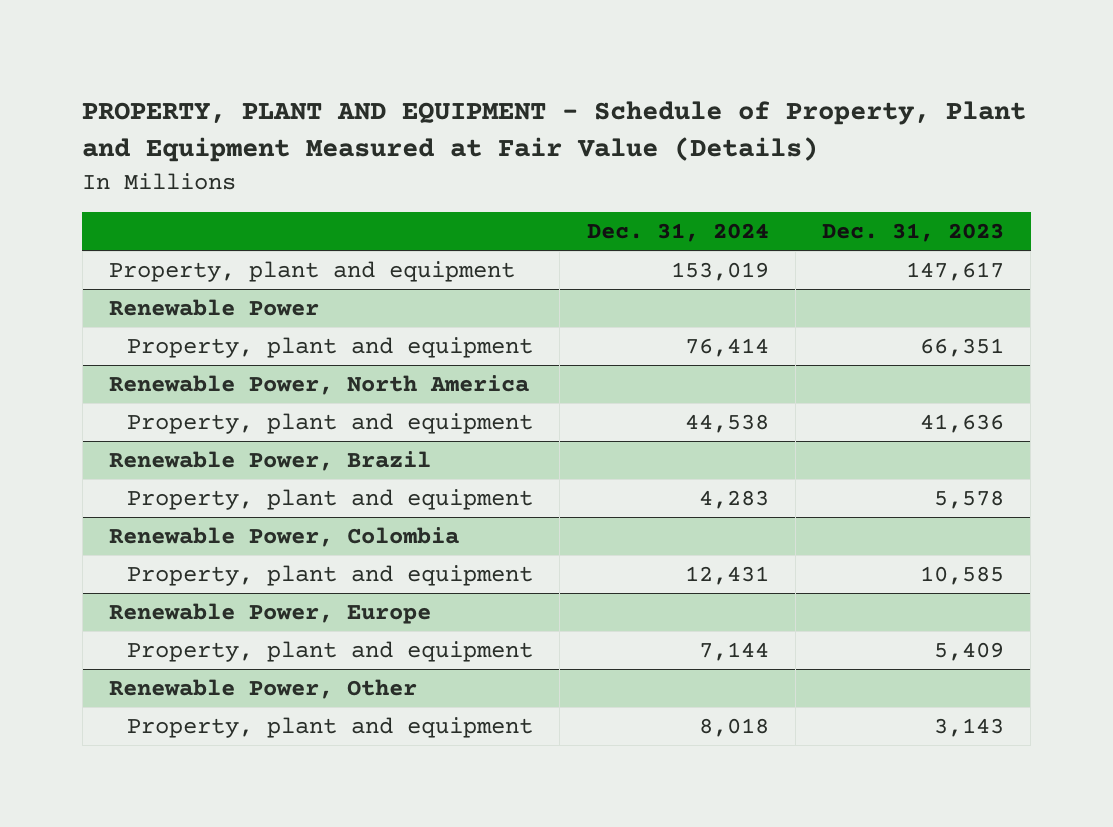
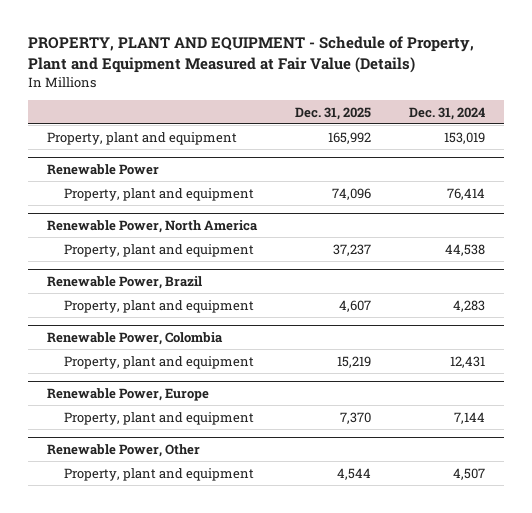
- | Dec. 31, 2024 | Dec. 31, 2023
+ | Dec. 31, 2025 | Dec. 31, 2024
@ Renewable Power, Other
- Property, plant and equipment | 8,018 | 3,143
+ Property, plant and equipment | 4,544 | 4,507

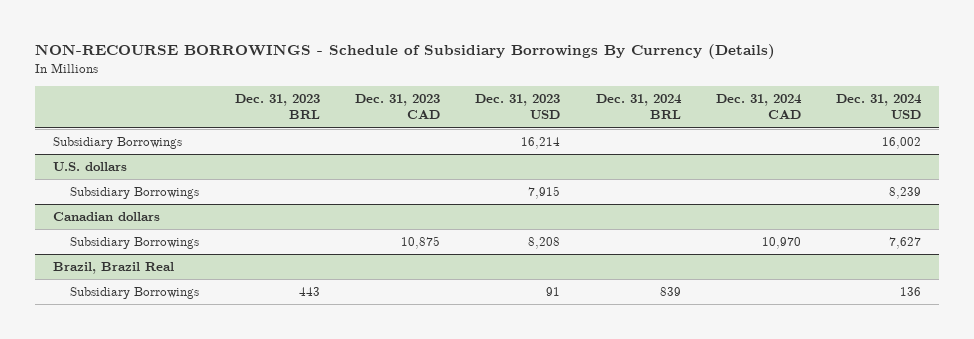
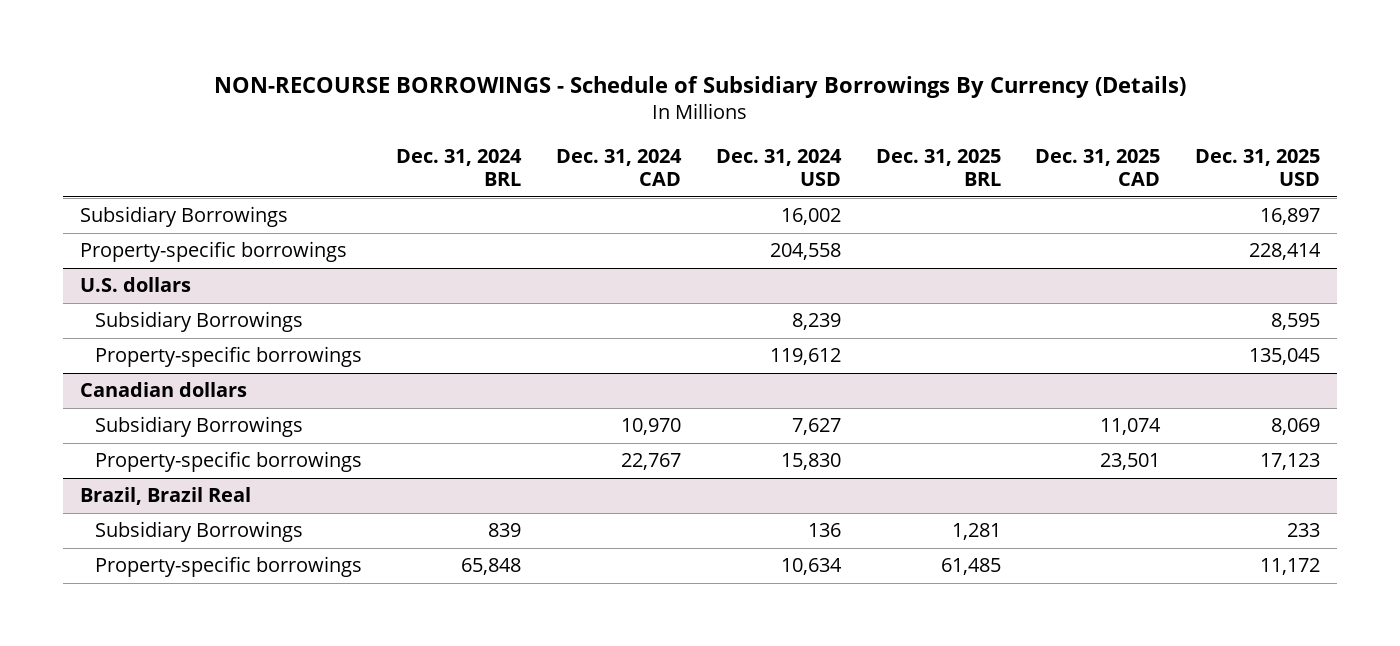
- | Dec. 31, 2023 BRL | Dec. 31, 2023 CAD | Dec. 31, 2023 USD | Dec. 31, 2024 BRL | Dec. 31, 2024 CAD | Dec. 31, 2024 USD
+ | Dec. 31, 2024 BRL | Dec. 31, 2024 CAD | Dec. 31, 2024 USD | Dec. 31, 2025 BRL | Dec. 31, 2025 CAD | Dec. 31, 2025 USD
+ Property-specific borrowings | | | 204,558 | | | 228,414
@ U.S. dollars
+ Property-specific borrowings | | | 119,612 | | | 135,045
@ Canadian dollars
+ Property-specific borrowings | | 22,767 | 15,830 | | 23,501 | 17,123
@ Brazil, Brazil Real
+ Property-specific borrowings | 65,848 | | 10,634 | 61,485 | | 11,172

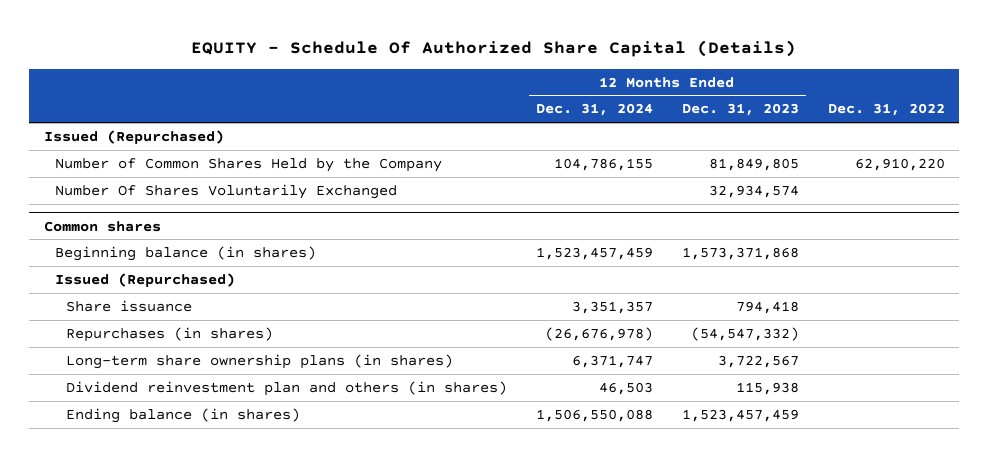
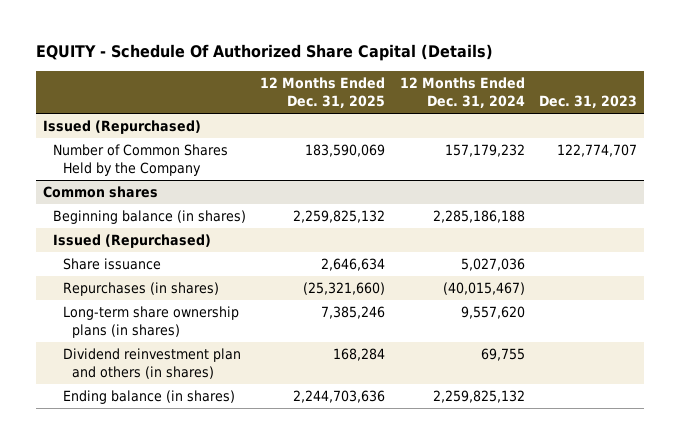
- | 12 Months Ended Dec. 31, 2024 | 12 Months Ended Dec. 31, 2023 | Dec. 31, 2022
+ | 12 Months Ended Dec. 31, 2025 | 12 Months Ended Dec. 31, 2024 | Dec. 31, 2023
- Number of Common Shares Held by the Company | 104,786,155 | 81,849,805 | 62,910,220
- Number Of Shares Voluntarily Exchanged | | 32,934,574 |
+ Number of Common Shares Held by the Company | 183,590,069 | 157,179,232 | 122,774,707
@ Common shares
- Beginning balance (in shares) | 1,523,457,459 | 1,573,371,868 |
+ Beginning balance (in shares) | 2,259,825,132 | 2,285,186,188 |
- Share issuance | 3,351,357 | 794,418 |
- Repurchases (in shares) | (26,676,978) | (54,547,332) |
- Long-term share ownership plans (in shares) | 6,371,747 | 3,722,567 |
- Dividend reinvestment plan and others (in shares) | 46,503 | 115,938 |
- Ending balance (in shares) | 1,506,550,088 | 1,523,457,459 |
+ Share issuance | 2,646,634 | 5,027,036 |
+ Repurchases (in shares) | (25,321,660) | (40,015,467) |
+ Long-term share ownership plans (in shares) | 7,385,246 | 9,557,620 |
+ Dividend reinvestment plan and others (in shares) | 168,284 | 69,755 |
+ Ending balance (in shares) | 2,244,703,636 | 2,259,825,132 |

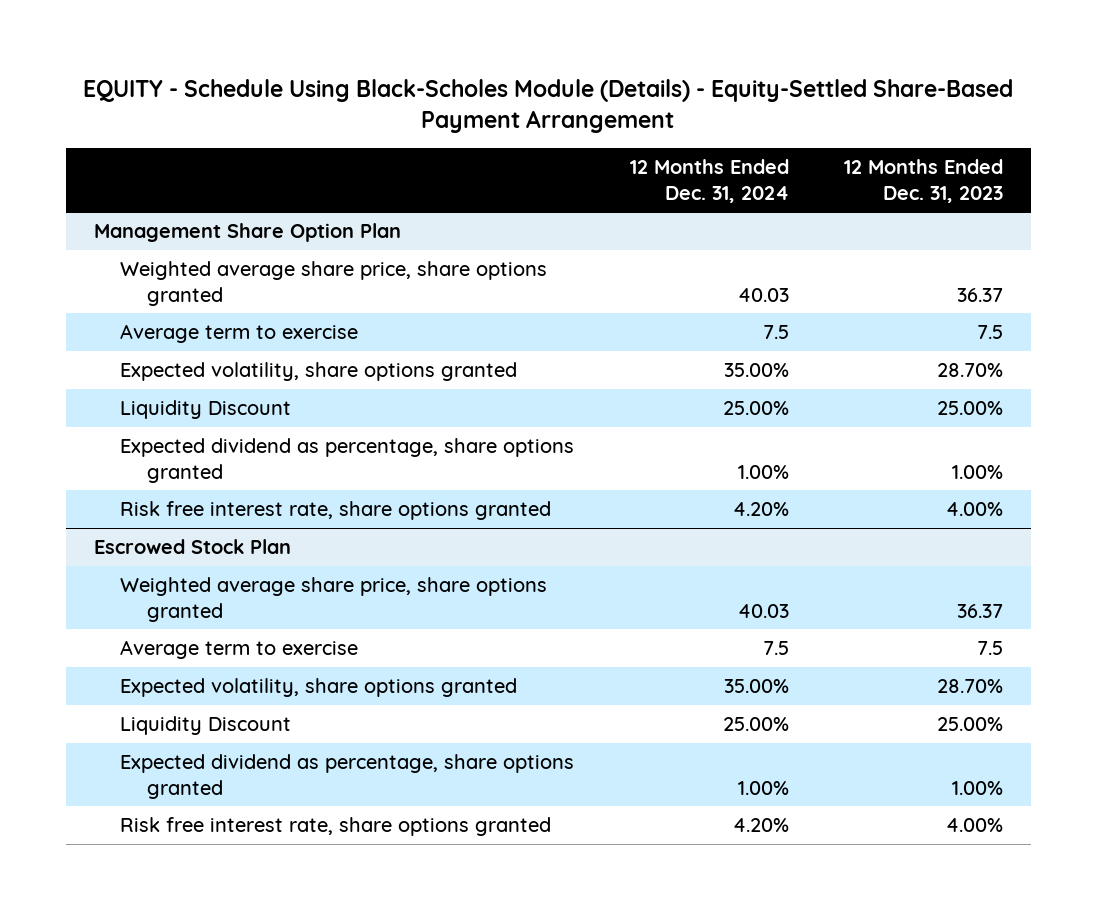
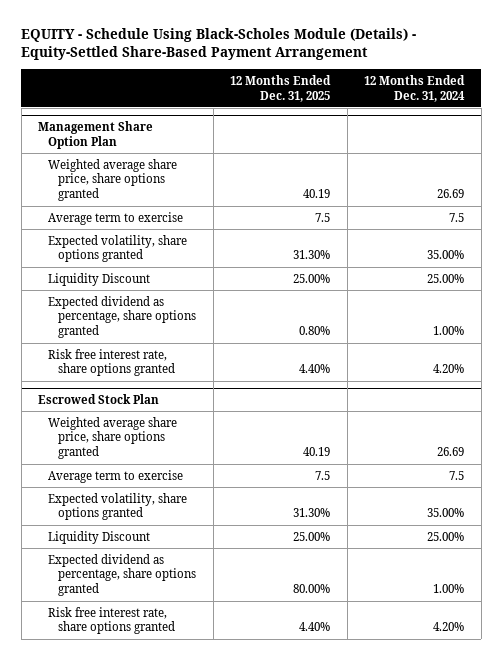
- | 12 Months Ended Dec. 31, 2024 | 12 Months Ended Dec. 31, 2023
+ | 12 Months Ended Dec. 31, 2025 | 12 Months Ended Dec. 31, 2024
@ Management Share Option Plan
- Weighted average share price, share options granted | 40.03 | 36.37
+ Weighted average share price, share options granted | 40.19 | 26.69
@ Escrowed Stock Plan
- Weighted average share price, share options granted | 40.03 | 36.37
+ Weighted average share price, share options granted | 40.19 | 26.69

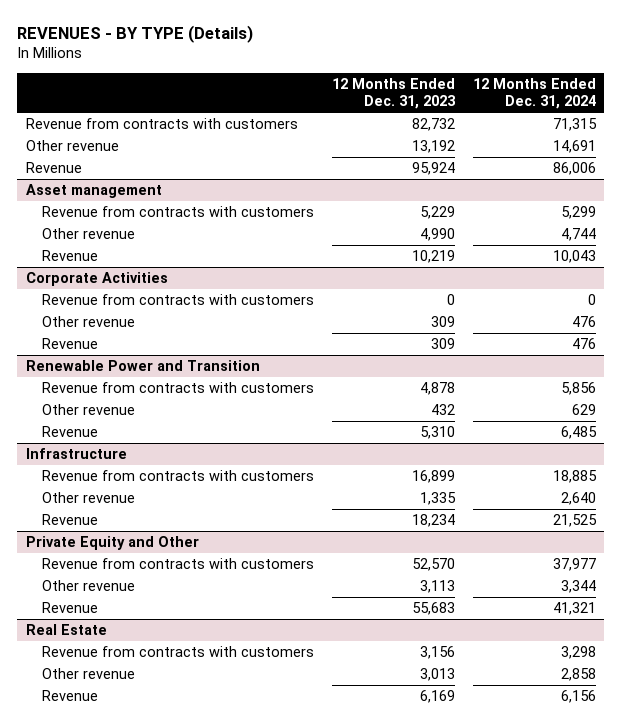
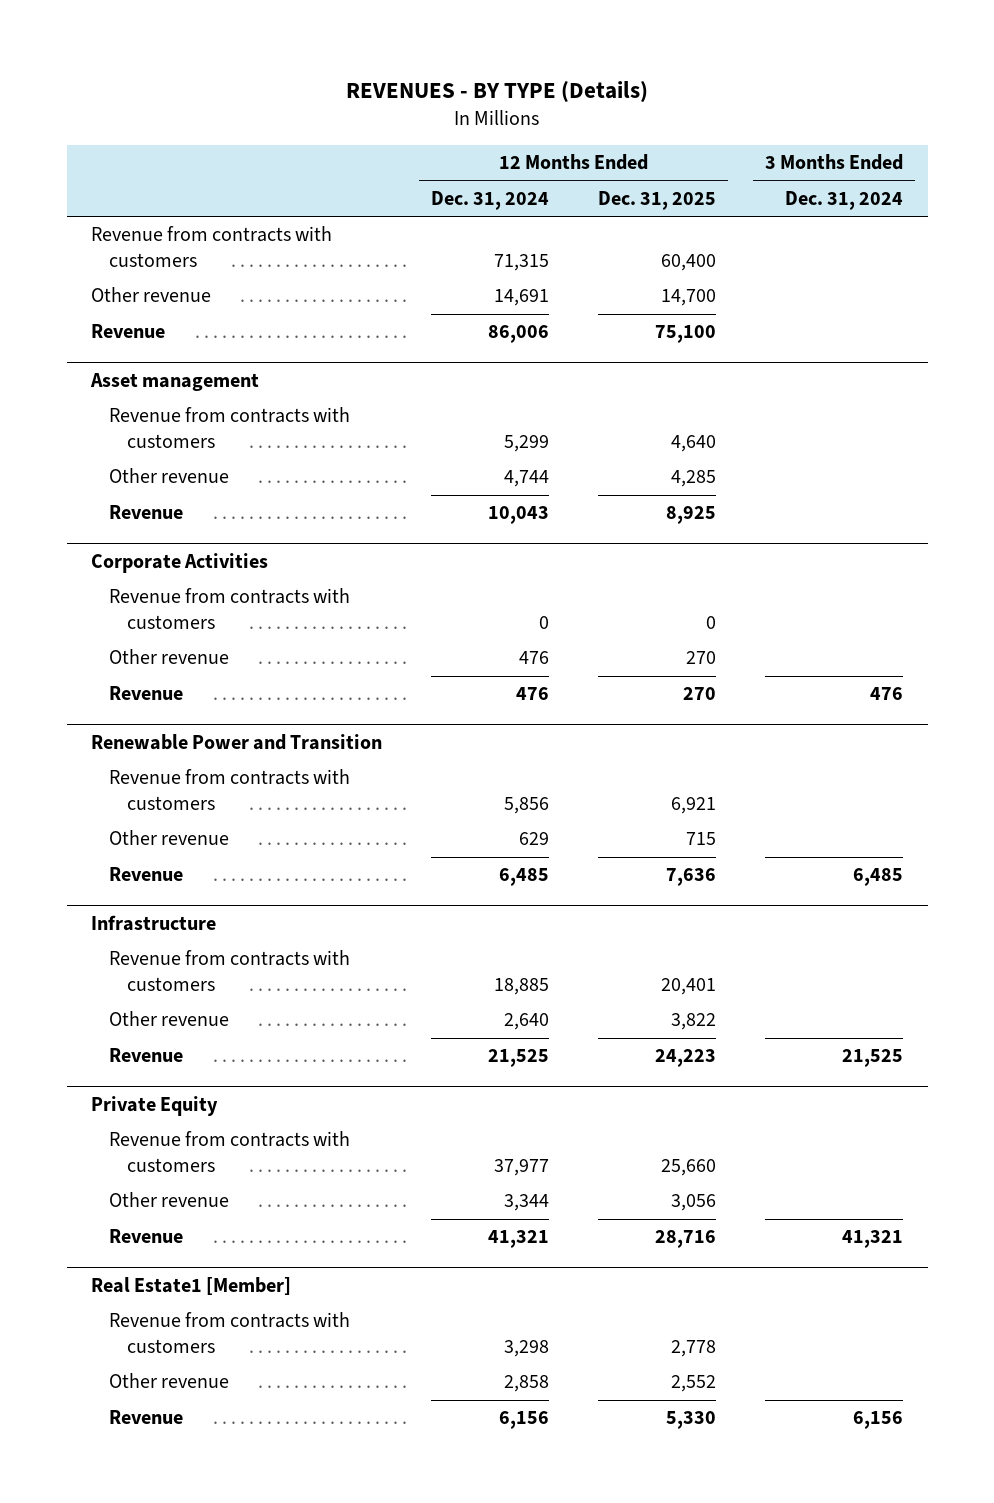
- | 12 Months Ended Dec. 31, 2023 | 12 Months Ended Dec. 31, 2024
+ | 12 Months Ended Dec. 31, 2024 | 12 Months Ended Dec. 31, 2025 | 3 Months Ended Dec. 31, 2024
- Private Equity and Other
+ Private Equity
- Real Estate
+ Real Estate1 [Member]

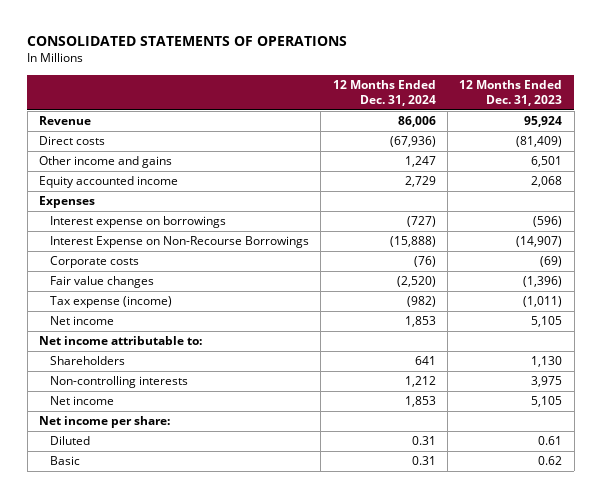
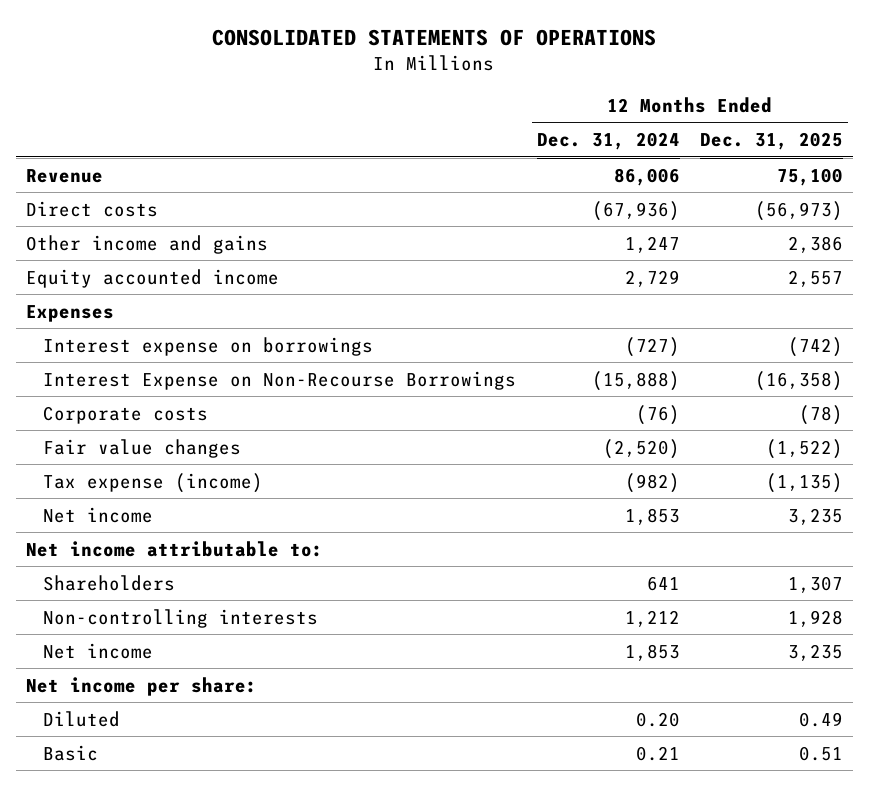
- | 12 Months Ended Dec. 31, 2024 | 12 Months Ended Dec. 31, 2023
+ | 12 Months Ended Dec. 31, 2024 | 12 Months Ended Dec. 31, 2025
- Diluted | 0.31 | 0.61
- Basic | 0.31 | 0.62
+ Diluted | 0.20 | 0.49
+ Basic | 0.21 | 0.51

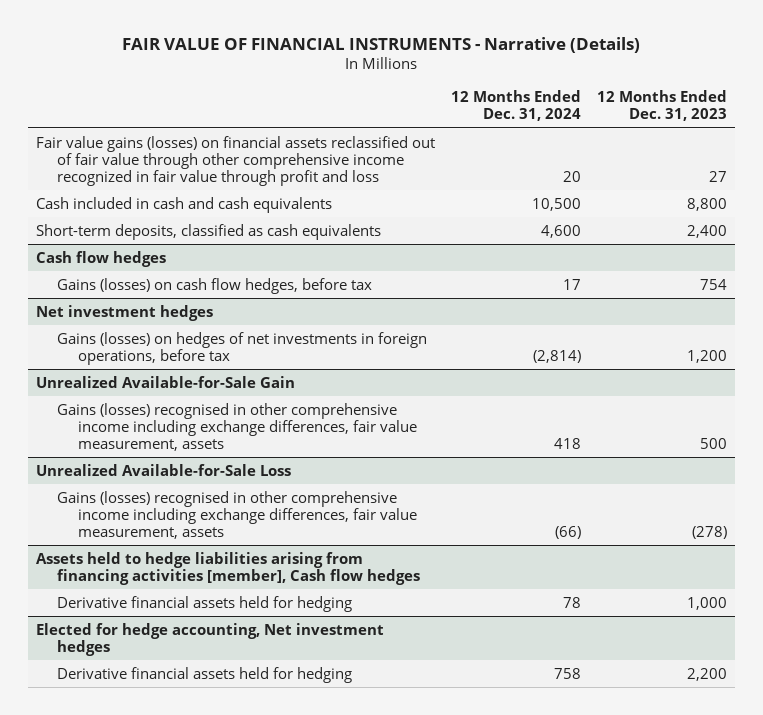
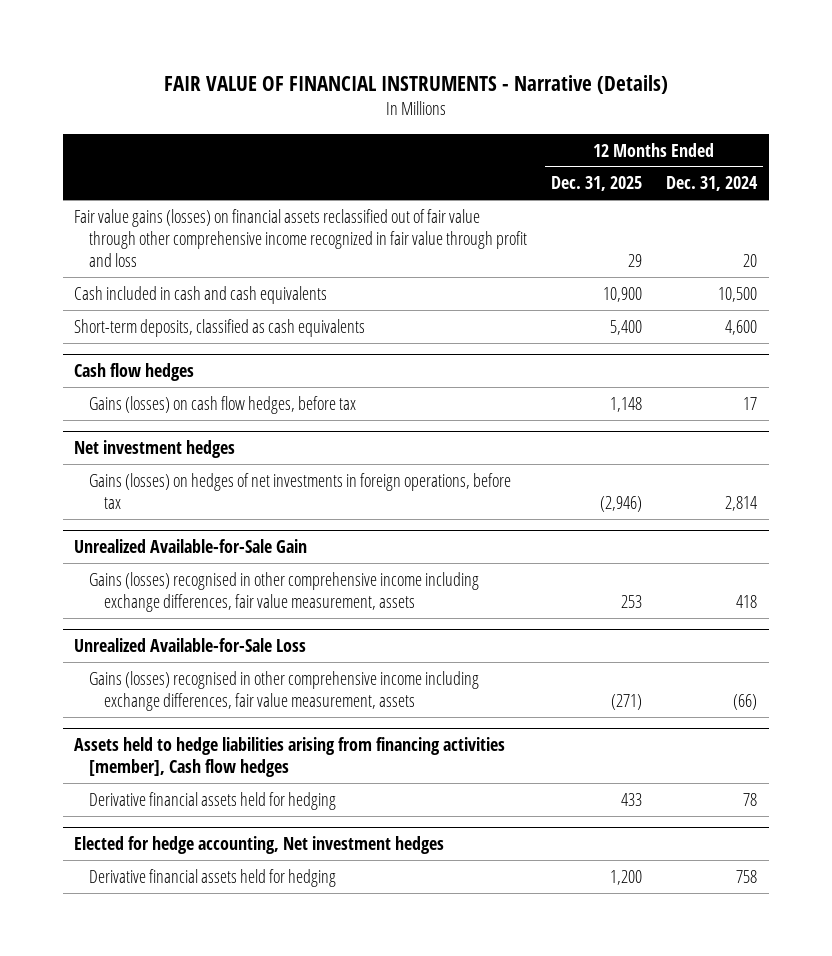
- | 12 Months Ended Dec. 31, 2024 | 12 Months Ended Dec. 31, 2023
+ | 12 Months Ended Dec. 31, 2025 | 12 Months Ended Dec. 31, 2024
@ Net investment hedges
- Gains (losses) on hedges of net investments in foreign operations, before tax | (2,814) | 1,200
+ Gains (losses) on hedges of net investments in foreign operations, before tax | (2,946) | 2,814

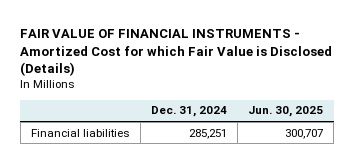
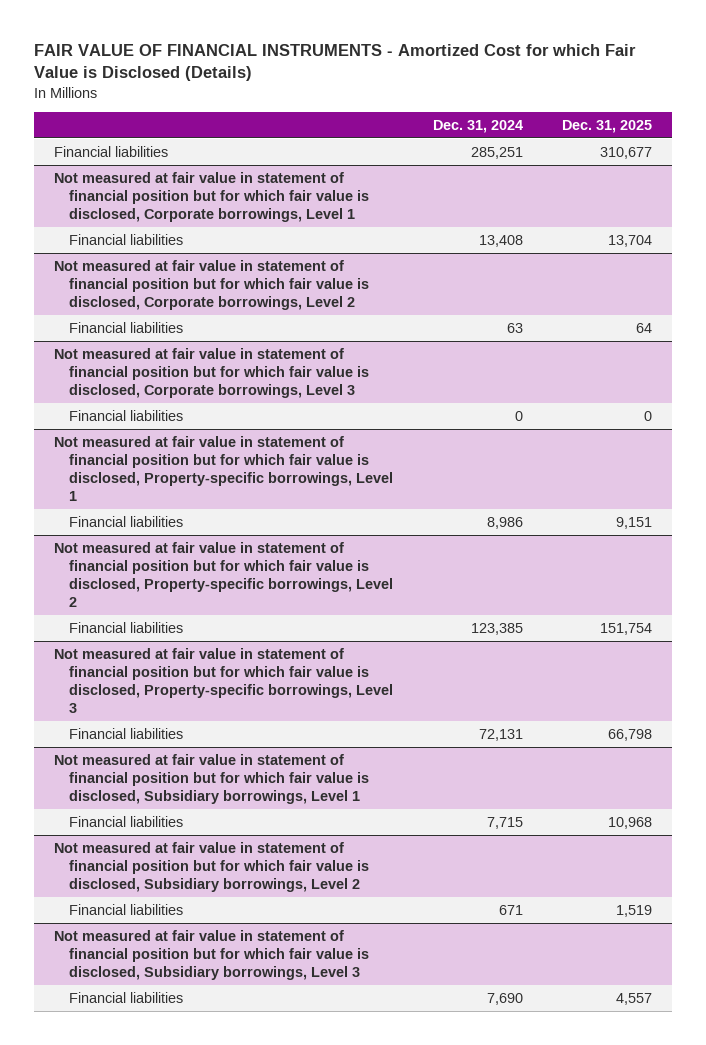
- | Dec. 31, 2024 | Jun. 30, 2025
+ | Dec. 31, 2024 | Dec. 31, 2025
+ Not measured at fair value in statement of financial position but for which fair value is disclosed, Corporate borrowings, Level 1
+ Financial liabilities | 13,408 | 13,704
+ Not measured at fair value in statement of financial position but for which fair value is disclosed, Corporate borrowings, Level 2
+ Financial liabilities | 63 | 64
+ Not measured at fair value in statement of financial position but for which fair value is disclosed, Corporate borrowings, Level 3
+ Financial liabilities | 0 | 0
+ Not measured at fair value in statement of financial position but for which fair value is disclosed, Property-specific borrowings, Level 1
+ Financial liabilities | 8,986 | 9,151
+ Not measured at fair value in statement of financial position but for which fair value is disclosed, Property-specific borrowings, Level 2
+ Financial liabilities | 123,385 | 151,754
+ Not measured at fair value in statement of financial position but for which fair value is disclosed, Property-specific borrowings, Level 3
+ Financial liabilities | 72,131 | 66,798
+ Not measured at fair value in statement of financial position but for which fair value is disclosed, Subsidiary borrowings, Level 1
+ Financial liabilities | 7,715 | 10,968
+ Not measured at fair value in statement of financial position but for which fair value is disclosed, Subsidiary borrowings, Level 2
+ Financial liabilities | 671 | 1,519
+ Not measured at fair value in statement of financial position but for which fair value is disclosed, Subsidiary borrowings, Level 3
+ Financial liabilities | 7,690 | 4,557

